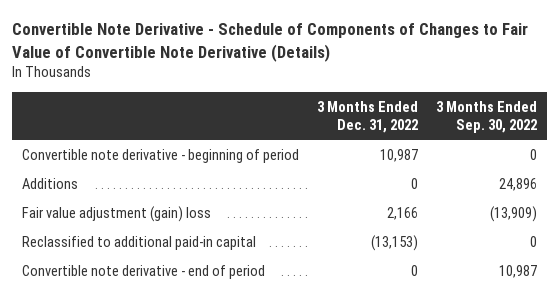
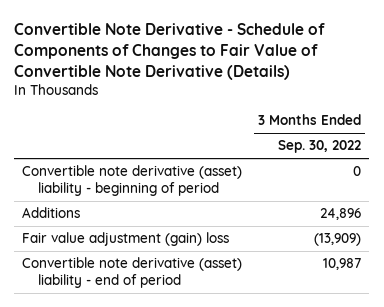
- | 3 Months Ended Dec. 31, 2022 | 3 Months Ended Sep. 30, 2022
+ | 3 Months Ended Sep. 30, 2022
- Convertible note derivative - beginning of period | 10,987 | 0
+ Convertible note derivative (asset) liability - beginning of period | 0
- Reclassified to additional paid-in capital | (13,153) | 0
- Convertible note derivative - end of period | 0 | 10,987
+ Convertible note derivative (asset) liability - end of period | 10,987

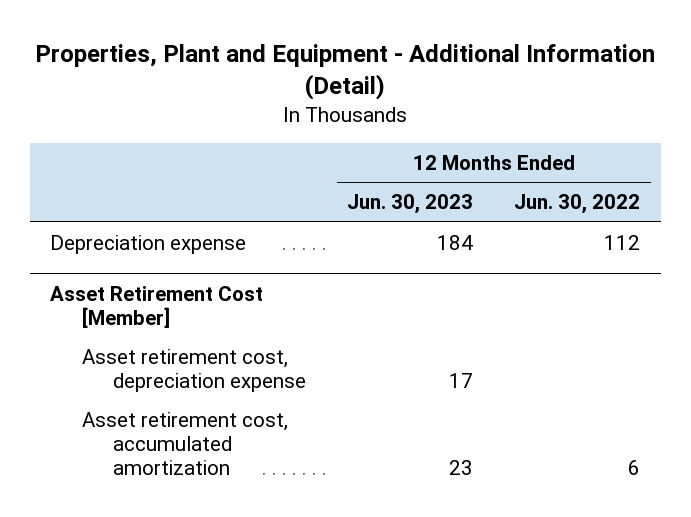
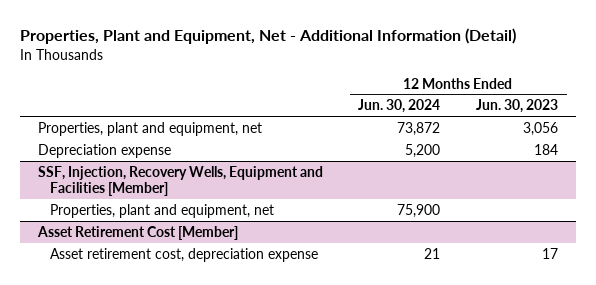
- Properties, Plant and Equipment - Additional Information (Detail)
+ Properties, Plant and Equipment, Net - Additional Information (Detail)
- | 12 Months Ended Jun. 30, 2023 | 12 Months Ended Jun. 30, 2022
+ | 12 Months Ended Jun. 30, 2024 | 12 Months Ended Jun. 30, 2023
+ Properties, plant and equipment, net | 73,872 | 3,056
+ SSF, Injection, Recovery Wells, Equipment and Facilities [Member]
+ Properties, plant and equipment, net | 75,900 |
@ Asset Retirement Cost [Member]
- Asset retirement cost, accumulated amortization | 23 | 6

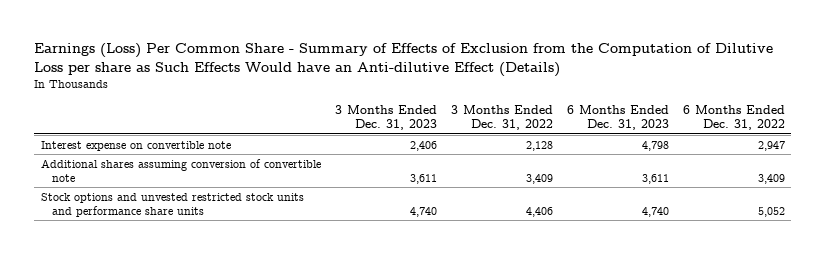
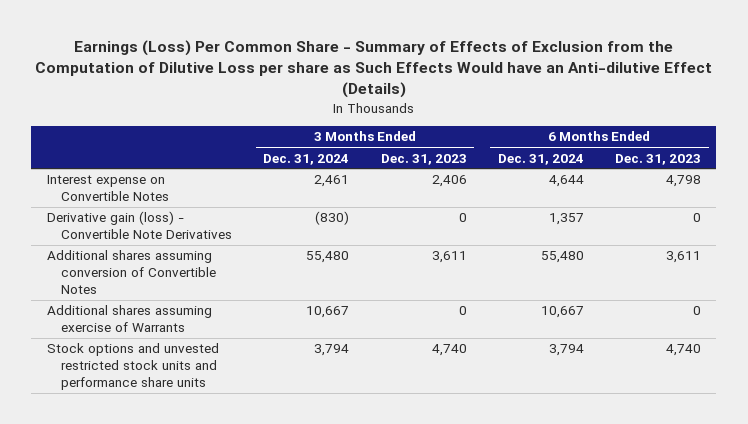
- | 3 Months Ended Dec. 31, 2023 | 3 Months Ended Dec. 31, 2022 | 6 Months Ended Dec. 31, 2023 | 6 Months Ended Dec. 31, 2022
+ | 3 Months Ended Dec. 31, 2024 | 3 Months Ended Dec. 31, 2023 | 6 Months Ended Dec. 31, 2024 | 6 Months Ended Dec. 31, 2023
- Interest expense on convertible note | 2,406 | 2,128 | 4,798 | 2,947
- Additional shares assuming conversion of convertible note | 3,611 | 3,409 | 3,611 | 3,409
+ Interest expense on Convertible Notes | 2,461 | 2,406 | 4,644 | 4,798
+ Derivative gain (loss) - Convertible Note Derivatives | (830) | 0 | 1,357 | 0
+ Additional shares assuming conversion of Convertible Notes | 55,480 | 3,611 | 55,480 | 3,611
+ Additional shares assuming exercise of Warrants | 10,667 | 0 | 10,667 | 0

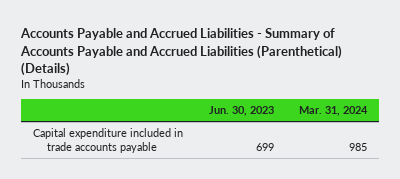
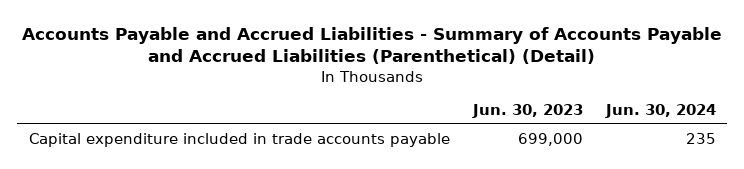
- Accounts Payable and Accrued Liabilities - Summary of Accounts Payable and Accrued Liabilities (Parenthetical) (Details)
+ Accounts Payable and Accrued Liabilities - Summary of Accounts Payable and Accrued Liabilities (Parenthetical) (Detail)
- | Jun. 30, 2023 | Mar. 31, 2024
+ | Jun. 30, 2023 | Jun. 30, 2024
- Capital expenditure included in trade accounts payable | 699 | 985
+ Capital expenditure included in trade accounts payable | 699,000 | 235

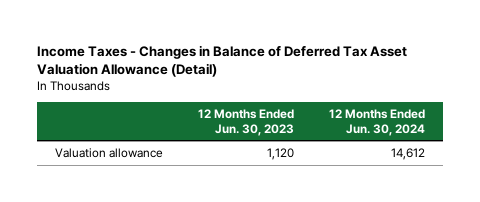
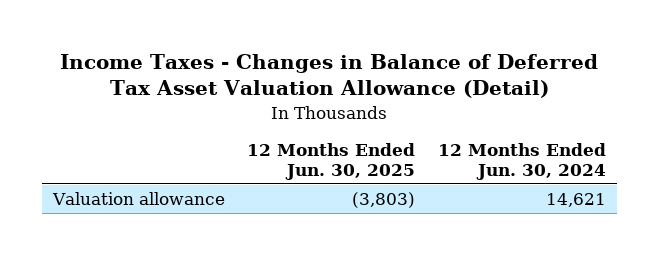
- | 12 Months Ended Jun. 30, 2023 | 12 Months Ended Jun. 30, 2024
+ | 12 Months Ended Jun. 30, 2025 | 12 Months Ended Jun. 30, 2024
- Valuation allowance | 1,120 | 14,612
+ Valuation allowance | (3,803) | 14,621

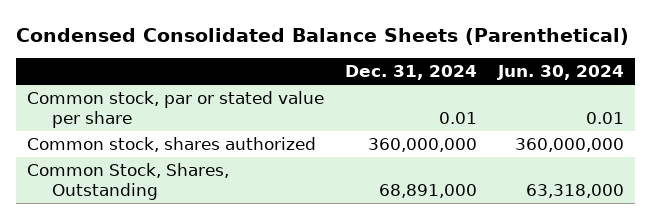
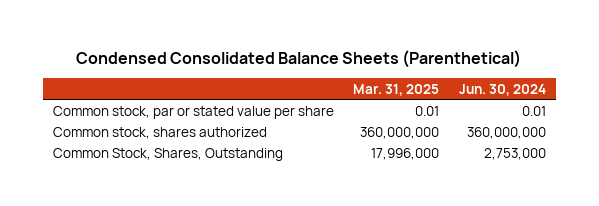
- | Dec. 31, 2024 | Jun. 30, 2024
+ | Mar. 31, 2025 | Jun. 30, 2024
- Common Stock, Shares, Outstanding | 68,891,000 | 63,318,000
+ Common Stock, Shares, Outstanding | 17,996,000 | 2,753,000

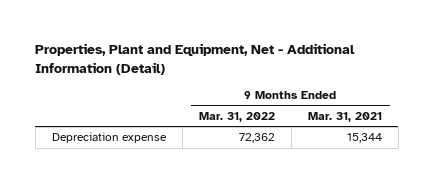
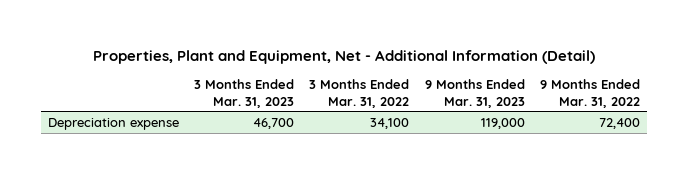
- | 9 Months Ended Mar. 31, 2022 | 9 Months Ended Mar. 31, 2021
+ | 3 Months Ended Mar. 31, 2023 | 3 Months Ended Mar. 31, 2022 | 9 Months Ended Mar. 31, 2023 | 9 Months Ended Mar. 31, 2022
- Depreciation expense | 72,362 | 15,344
+ Depreciation expense | 46,700 | 34,100 | 119,000 | 72,400

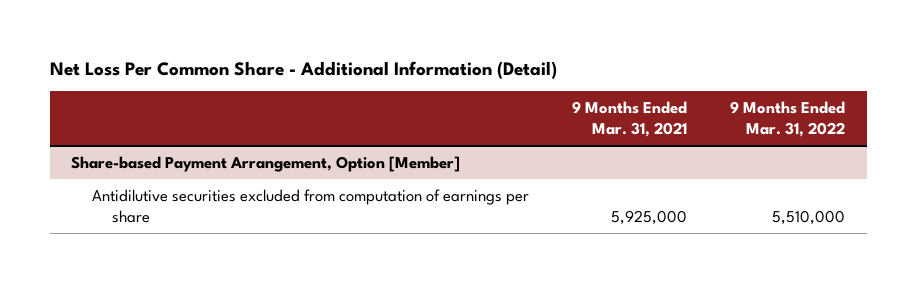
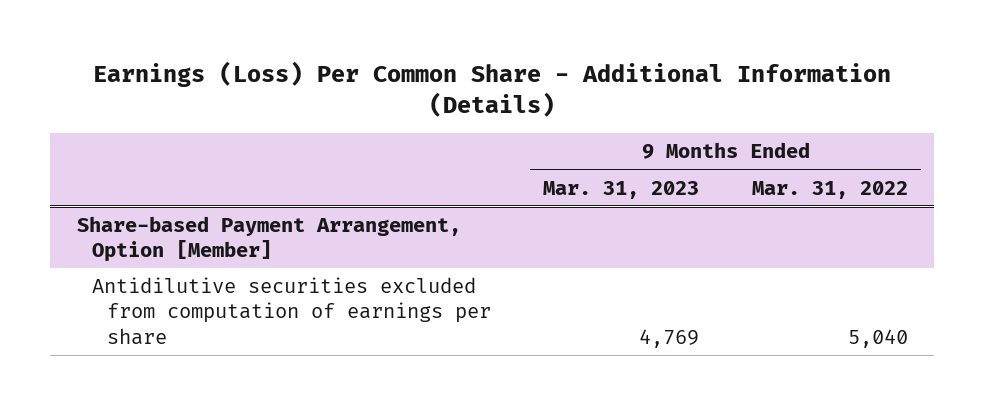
- Net Loss Per Common Share - Additional Information (Detail)
+ Earnings (Loss) Per Common Share - Additional Information (Details)
- | 9 Months Ended Mar. 31, 2021 | 9 Months Ended Mar. 31, 2022
+ | 9 Months Ended Mar. 31, 2023 | 9 Months Ended Mar. 31, 2022
@ Share-based Payment Arrangement, Option [Member]
- Antidilutive securities excluded from computation of earnings per share | 5,925,000 | 5,510,000
+ Antidilutive securities excluded from computation of earnings per share | 4,769 | 5,040

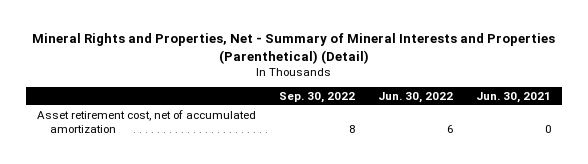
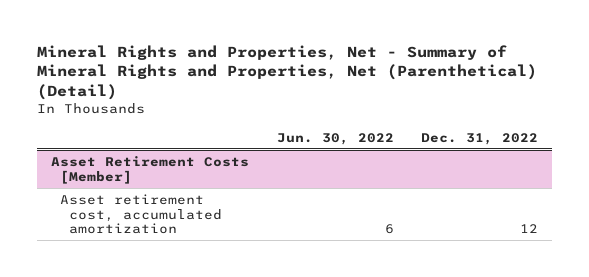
- Mineral Rights and Properties, Net - Summary of Mineral Interests and Properties (Parenthetical) (Detail)
+ Mineral Rights and Properties, Net - Summary of Mineral Rights and Properties, Net (Parenthetical) (Detail)
- | Sep. 30, 2022 | Jun. 30, 2022 | Jun. 30, 2021
+ | Jun. 30, 2022 | Dec. 31, 2022
- Asset retirement cost, net of accumulated amortization | 8 | 6 | 0
+ Asset Retirement Costs [Member]
+ Asset retirement cost, accumulated amortization | 6 | 12

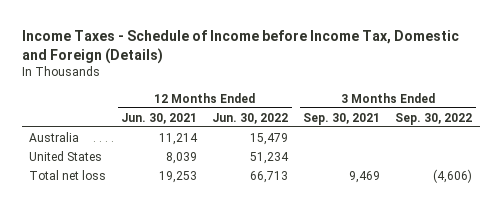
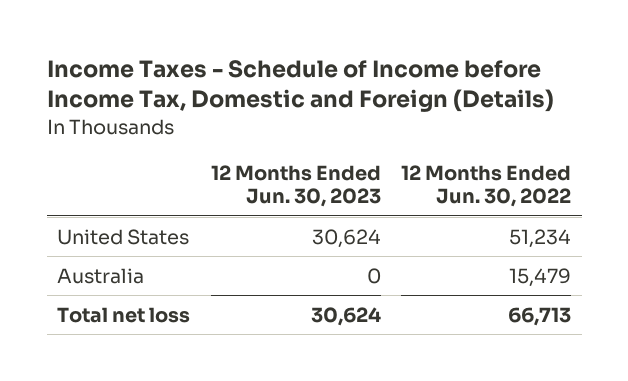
- | 12 Months Ended Jun. 30, 2021 | 12 Months Ended Jun. 30, 2022 | 3 Months Ended Sep. 30, 2021 | 3 Months Ended Sep. 30, 2022
+ | 12 Months Ended Jun. 30, 2023 | 12 Months Ended Jun. 30, 2022
moved down: Australia | 0 | 15,479

